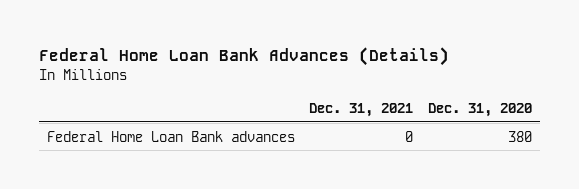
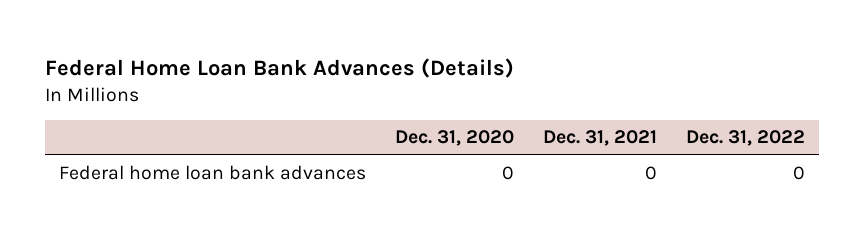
- | Dec. 31, 2021 | Dec. 31, 2020
+ | Dec. 31, 2020 | Dec. 31, 2021 | Dec. 31, 2022
- Federal Home Loan Bank advances | 0 | 380
+ Federal home loan bank advances | 0 | 0 | 0

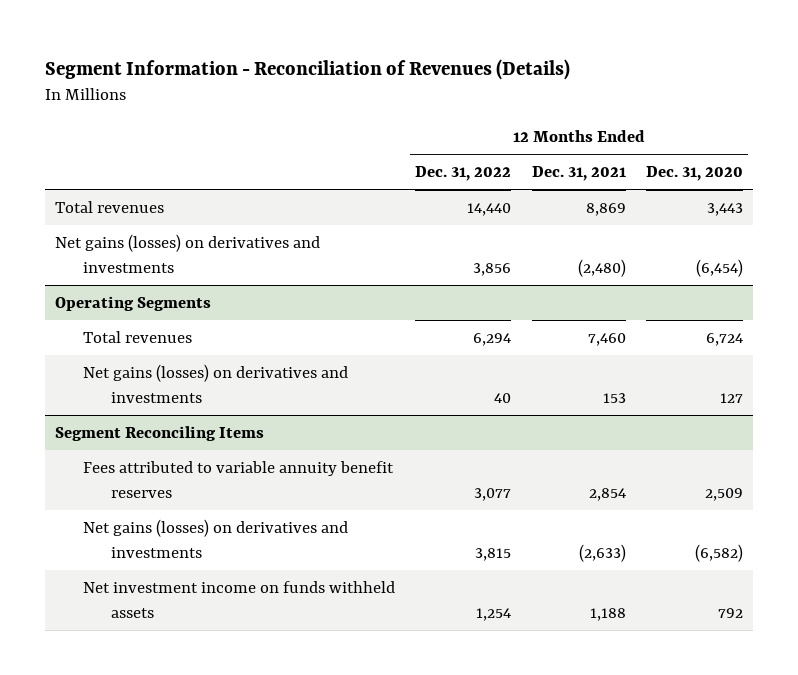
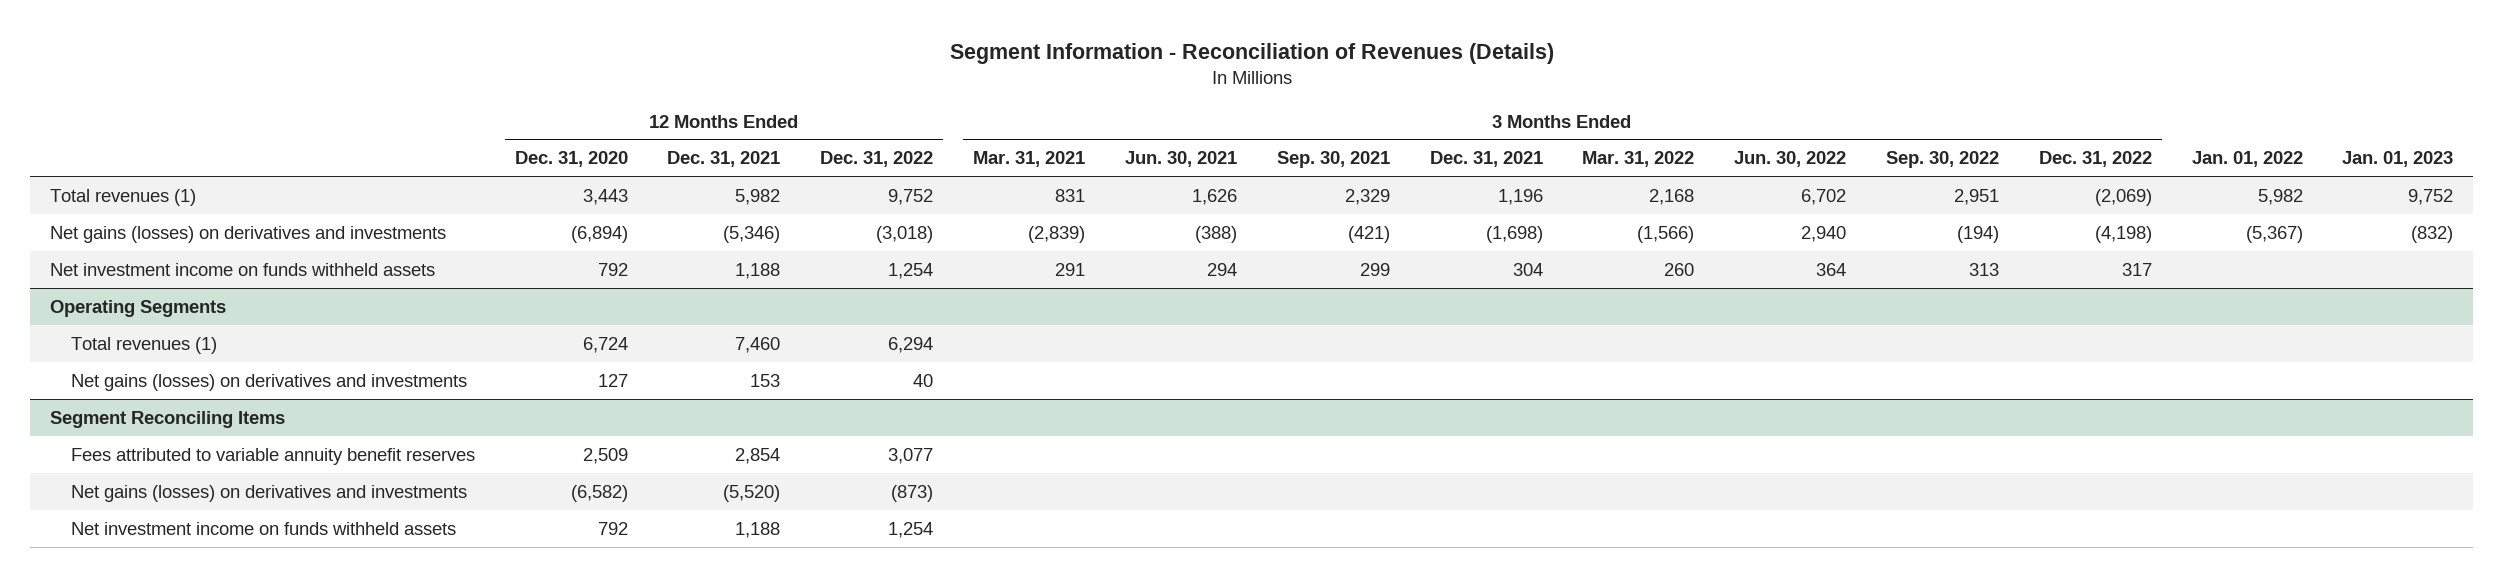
- | 12 Months Ended Dec. 31, 2022 | 12 Months Ended Dec. 31, 2021 | 12 Months Ended Dec. 31, 2020
+ | 12 Months Ended Dec. 31, 2020 | 12 Months Ended Dec. 31, 2021 | 12 Months Ended Dec. 31, 2022 | 3 Months Ended Mar. 31, 2021 | 3 Months Ended Jun. 30, 2021 | 3 Months Ended Sep. 30, 2021 | 3 Months Ended Dec. 31, 2021 | 3 Months Ended Mar. 31, 2022 | 3 Months Ended Jun. 30, 2022 | 3 Months Ended Sep. 30, 2022 | 3 Months Ended Dec. 31, 2022 | Jan. 01, 2022 | Jan. 01, 2023
- Total revenues | 14,440 | 8,869 | 3,443
- Net gains (losses) on derivatives and investments | 3,856 | (2,480) | (6,454)
+ Total revenues (1) | 3,443 | 5,982 | 9,752 | 831 | 1,626 | 2,329 | 1,196 | 2,168 | 6,702 | 2,951 | (2,069) | 5,982 | 9,752
+ Net gains (losses) on derivatives and investments | (6,894) | (5,346) | (3,018) | (2,839) | (388) | (421) | (1,698) | (1,566) | 2,940 | (194) | (4,198) | (5,367) | (832)
+ Net investment income on funds withheld assets | 792 | 1,188 | 1,254 | 291 | 294 | 299 | 304 | 260 | 364 | 313 | 317 | |
@ Operating Segments
- Total revenues | 6,294 | 7,460 | 6,724
+ Total revenues (1) | 6,724 | 7,460 | 6,294 | | | | | | | | | |
@ Segment Reconciling Items
- Net gains (losses) on derivatives and investments | 3,815 | (2,633) | (6,582)
+ Net gains (losses) on derivatives and investments | (6,582) | (5,520) | (873) | | | | | | | | | |

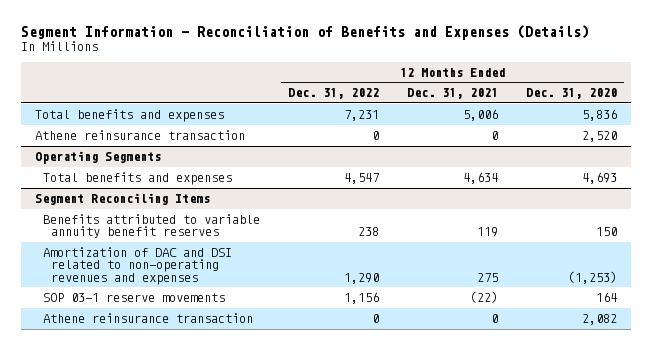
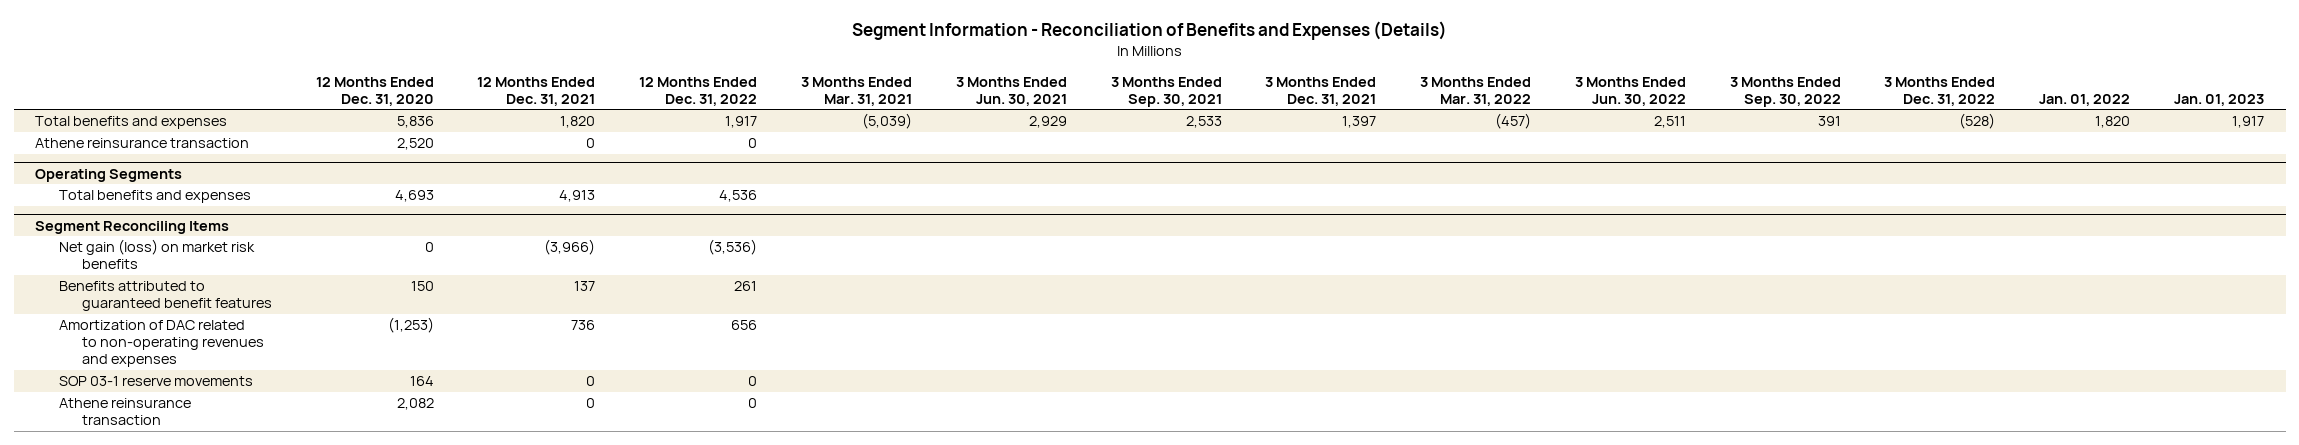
- | 12 Months Ended Dec. 31, 2022 | 12 Months Ended Dec. 31, 2021 | 12 Months Ended Dec. 31, 2020
+ | 12 Months Ended Dec. 31, 2020 | 12 Months Ended Dec. 31, 2021 | 12 Months Ended Dec. 31, 2022 | 3 Months Ended Mar. 31, 2021 | 3 Months Ended Jun. 30, 2021 | 3 Months Ended Sep. 30, 2021 | 3 Months Ended Dec. 31, 2021 | 3 Months Ended Mar. 31, 2022 | 3 Months Ended Jun. 30, 2022 | 3 Months Ended Sep. 30, 2022 | 3 Months Ended Dec. 31, 2022 | Jan. 01, 2022 | Jan. 01, 2023
- Total benefits and expenses | 7,231 | 5,006 | 5,836
+ Total benefits and expenses | 5,836 | 1,820 | 1,917 | (5,039) | 2,929 | 2,533 | 1,397 | (457) | 2,511 | 391 | (528) | 1,820 | 1,917
@ Operating Segments
- Total benefits and expenses | 4,547 | 4,634 | 4,693
+ Total benefits and expenses | 4,693 | 4,913 | 4,536 | | | | | | | | | |
@ Segment Reconciling Items
- Benefits attributed to variable annuity benefit reserves | 238 | 119 | 150
- Amortization of DAC and DSI related to non-operating revenues and expenses | 1,290 | 275 | (1,253)
- SOP 03-1 reserve movements | 1,156 | (22) | 164
+ Net gain (loss) on market risk benefits | 0 | (3,966) | (3,536) | | | | | | | | | |
+ Benefits attributed to guaranteed benefit features | 150 | 137 | 261 | | | | | | | | | |
+ Amortization of DAC related to non-operating revenues and expenses | (1,253) | 736 | 656 | | | | | | | | | |
+ SOP 03-1 reserve movements | 164 | 0 | 0 | | | | | | | | | |

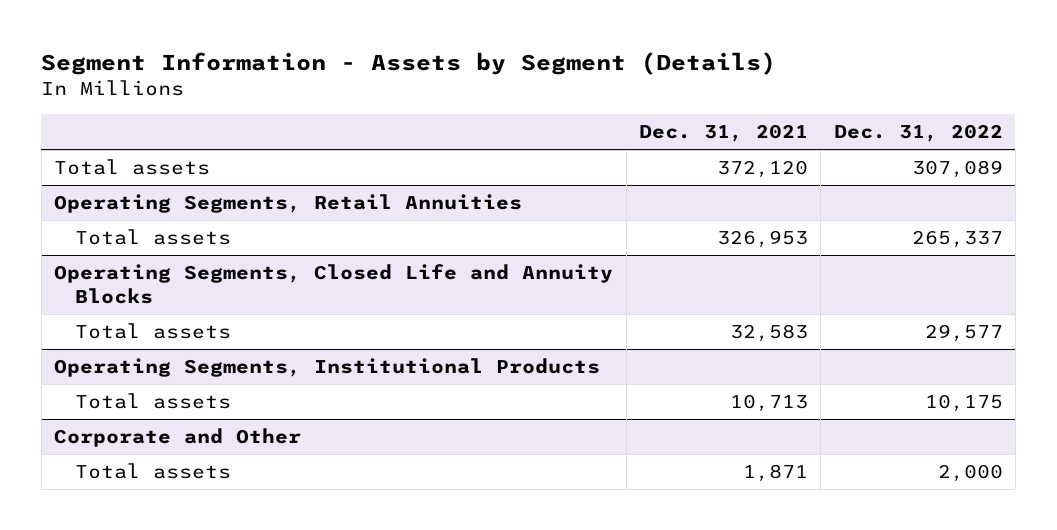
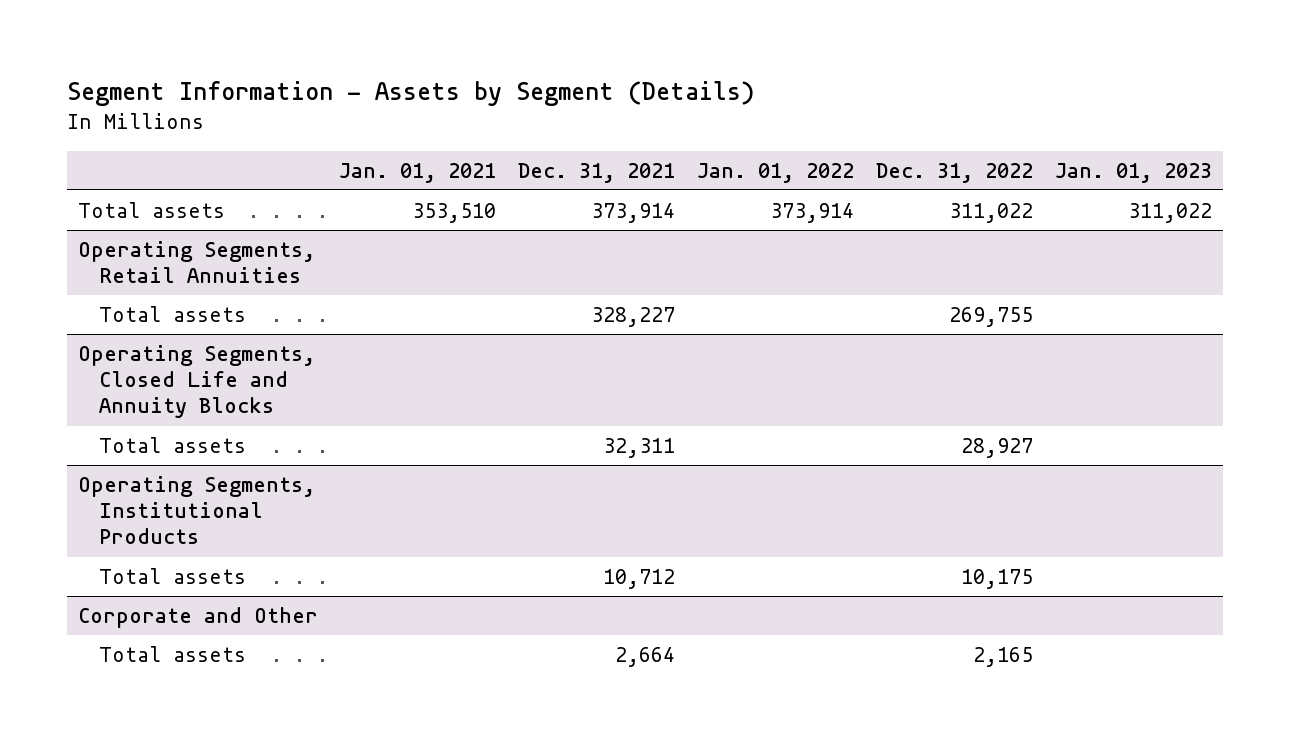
- | Dec. 31, 2021 | Dec. 31, 2022
+ | Jan. 01, 2021 | Dec. 31, 2021 | Jan. 01, 2022 | Dec. 31, 2022 | Jan. 01, 2023
- Total assets | 372,120 | 307,089
+ Total assets | 353,510 | 373,914 | 373,914 | 311,022 | 311,022
@ Operating Segments, Retail Annuities
- Total assets | 326,953 | 265,337
+ Total assets | | 328,227 | | 269,755 |
@ Operating Segments, Closed Life and Annuity Blocks
- Total assets | 32,583 | 29,577
+ Total assets | | 32,311 | | 28,927 |
@ Operating Segments, Institutional Products
- Total assets | 10,713 | 10,175
+ Total assets | | 10,712 | | 10,175 |
@ Corporate and Other
- Total assets | 1,871 | 2,000
+ Total assets | | 2,664 | | 2,165 |

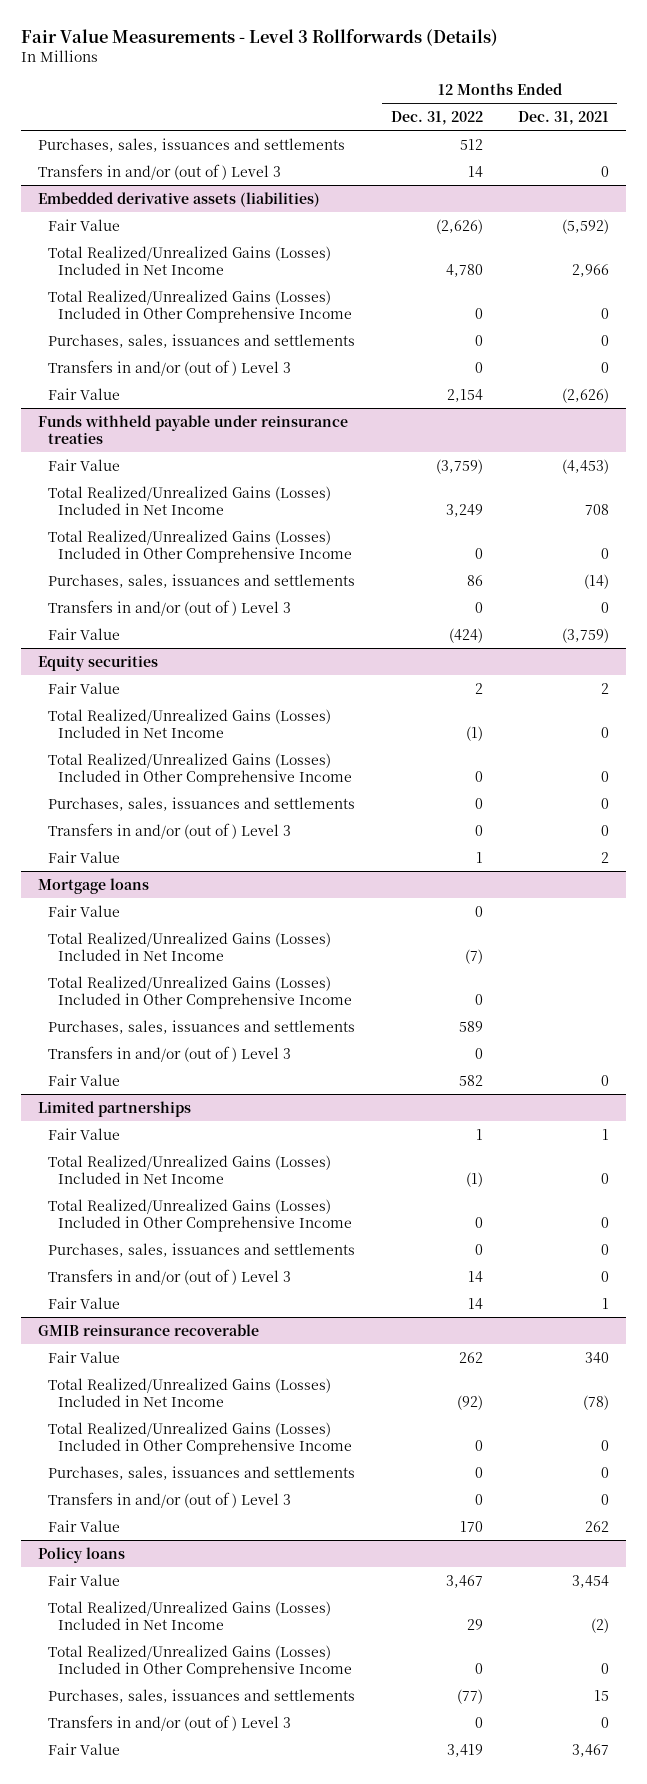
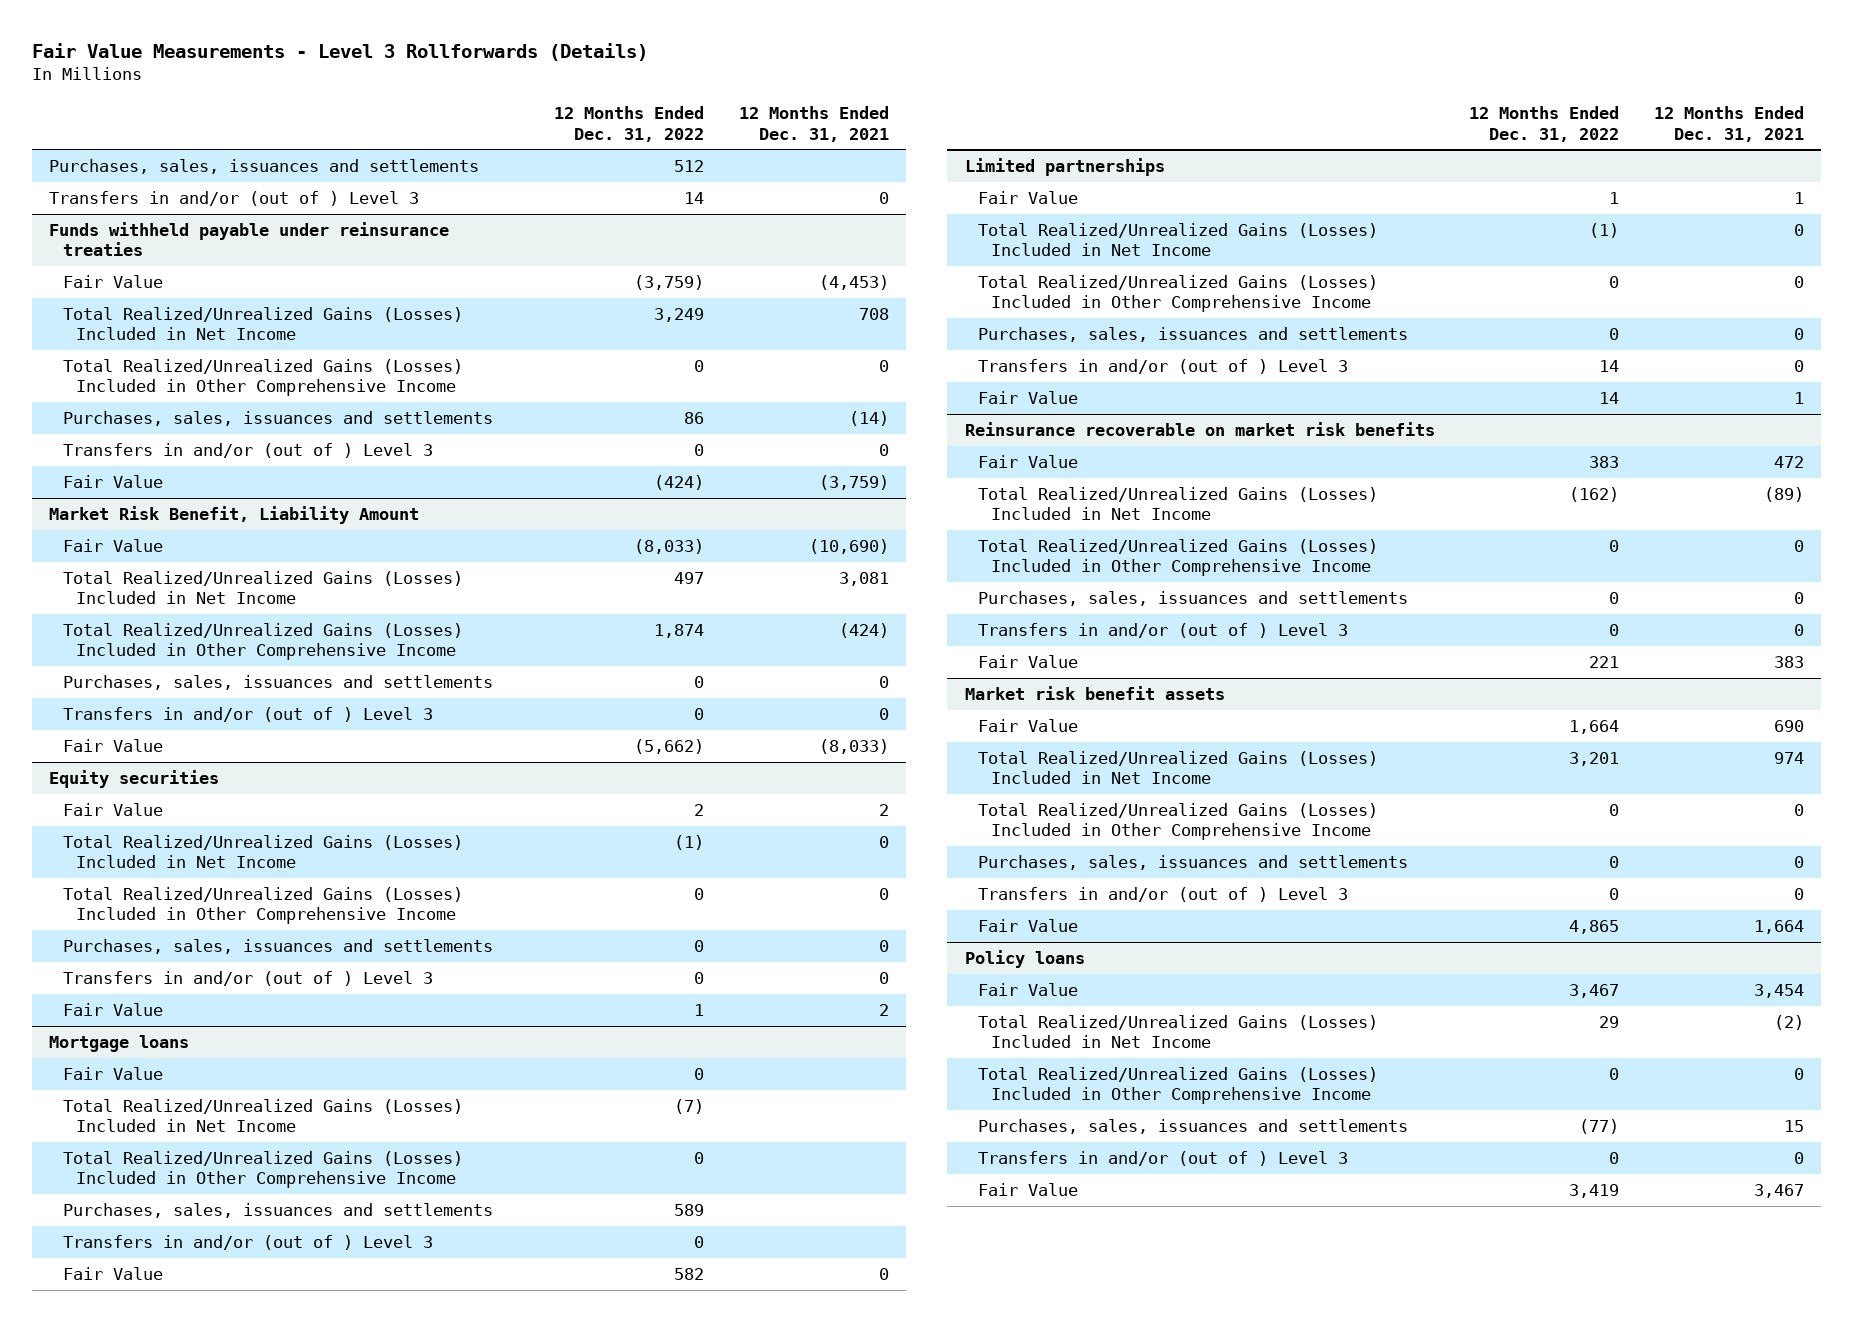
- Embedded derivative assets (liabilities)
- Fair Value | (2,626) | (5,592)
- Total Realized/Unrealized Gains (Losses) Included in Net Income | 4,780 | 2,966
- Total Realized/Unrealized Gains (Losses) Included in Other Comprehensive Income | 0 | 0
- Purchases, sales, issuances and settlements | 0 | 0
- Transfers in and/or (out of ) Level 3 | 0 | 0
- Fair Value | 2,154 | (2,626)
+ Market Risk Benefit, Liability Amount
+ Fair Value | (8,033) | (10,690)
+ Total Realized/Unrealized Gains (Losses) Included in Net Income | 497 | 3,081
+ Total Realized/Unrealized Gains (Losses) Included in Other Comprehensive Income | 1,874 | (424)
+ Purchases, sales, issuances and settlements | 0 | 0
+ Transfers in and/or (out of ) Level 3 | 0 | 0
+ Fair Value | (5,662) | (8,033)
- GMIB reinsurance recoverable
- Fair Value | 262 | 340
- Total Realized/Unrealized Gains (Losses) Included in Net Income | (92) | (78)
+ Reinsurance recoverable on market risk benefits
+ Fair Value | 383 | 472
+ Total Realized/Unrealized Gains (Losses) Included in Net Income | (162) | (89)
- Fair Value | 170 | 262
+ Fair Value | 221 | 383
+ Market risk benefit assets
+ Fair Value | 1,664 | 690
+ Total Realized/Unrealized Gains (Losses) Included in Net Income | 3,201 | 974
+ Total Realized/Unrealized Gains (Losses) Included in Other Comprehensive Income | 0 | 0
+ Purchases, sales, issuances and settlements | 0 | 0
+ Transfers in and/or (out of ) Level 3 | 0 | 0
+ Fair Value | 4,865 | 1,664

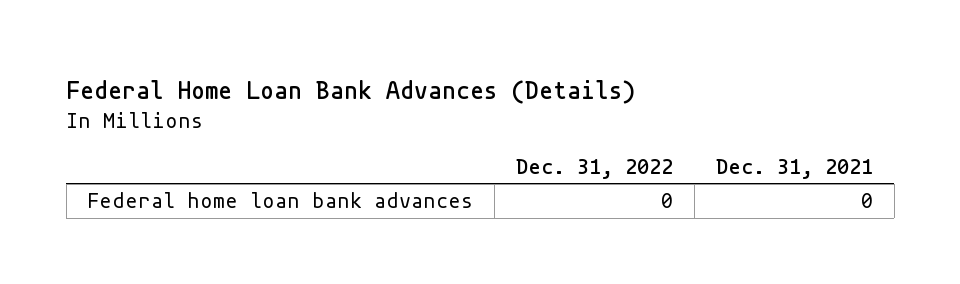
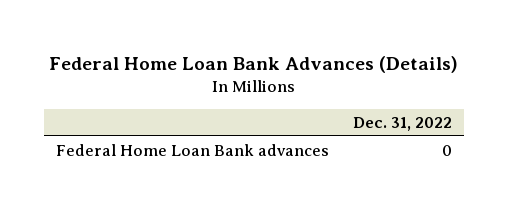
- | Dec. 31, 2022 | Dec. 31, 2021
+ | Dec. 31, 2022
- Federal home loan bank advances | 0 | 0
+ Federal Home Loan Bank advances | 0

